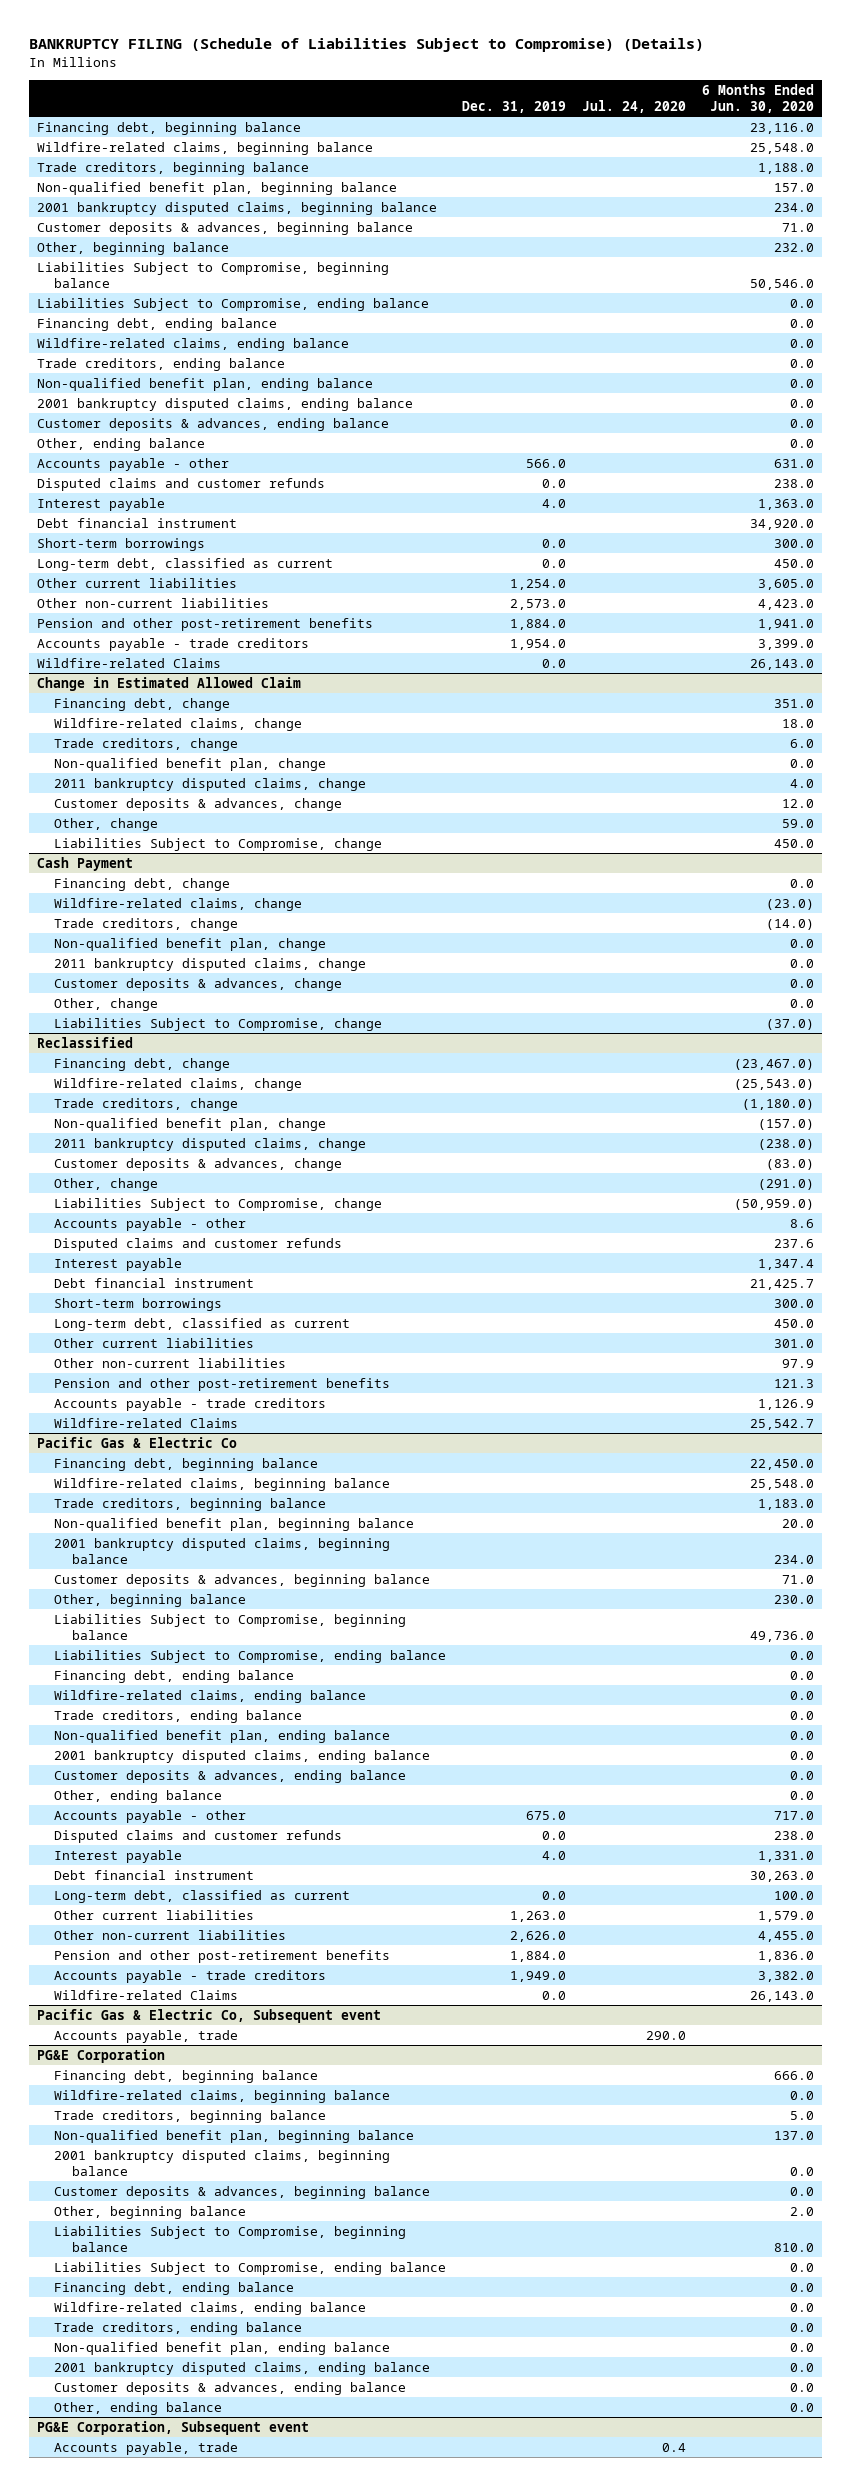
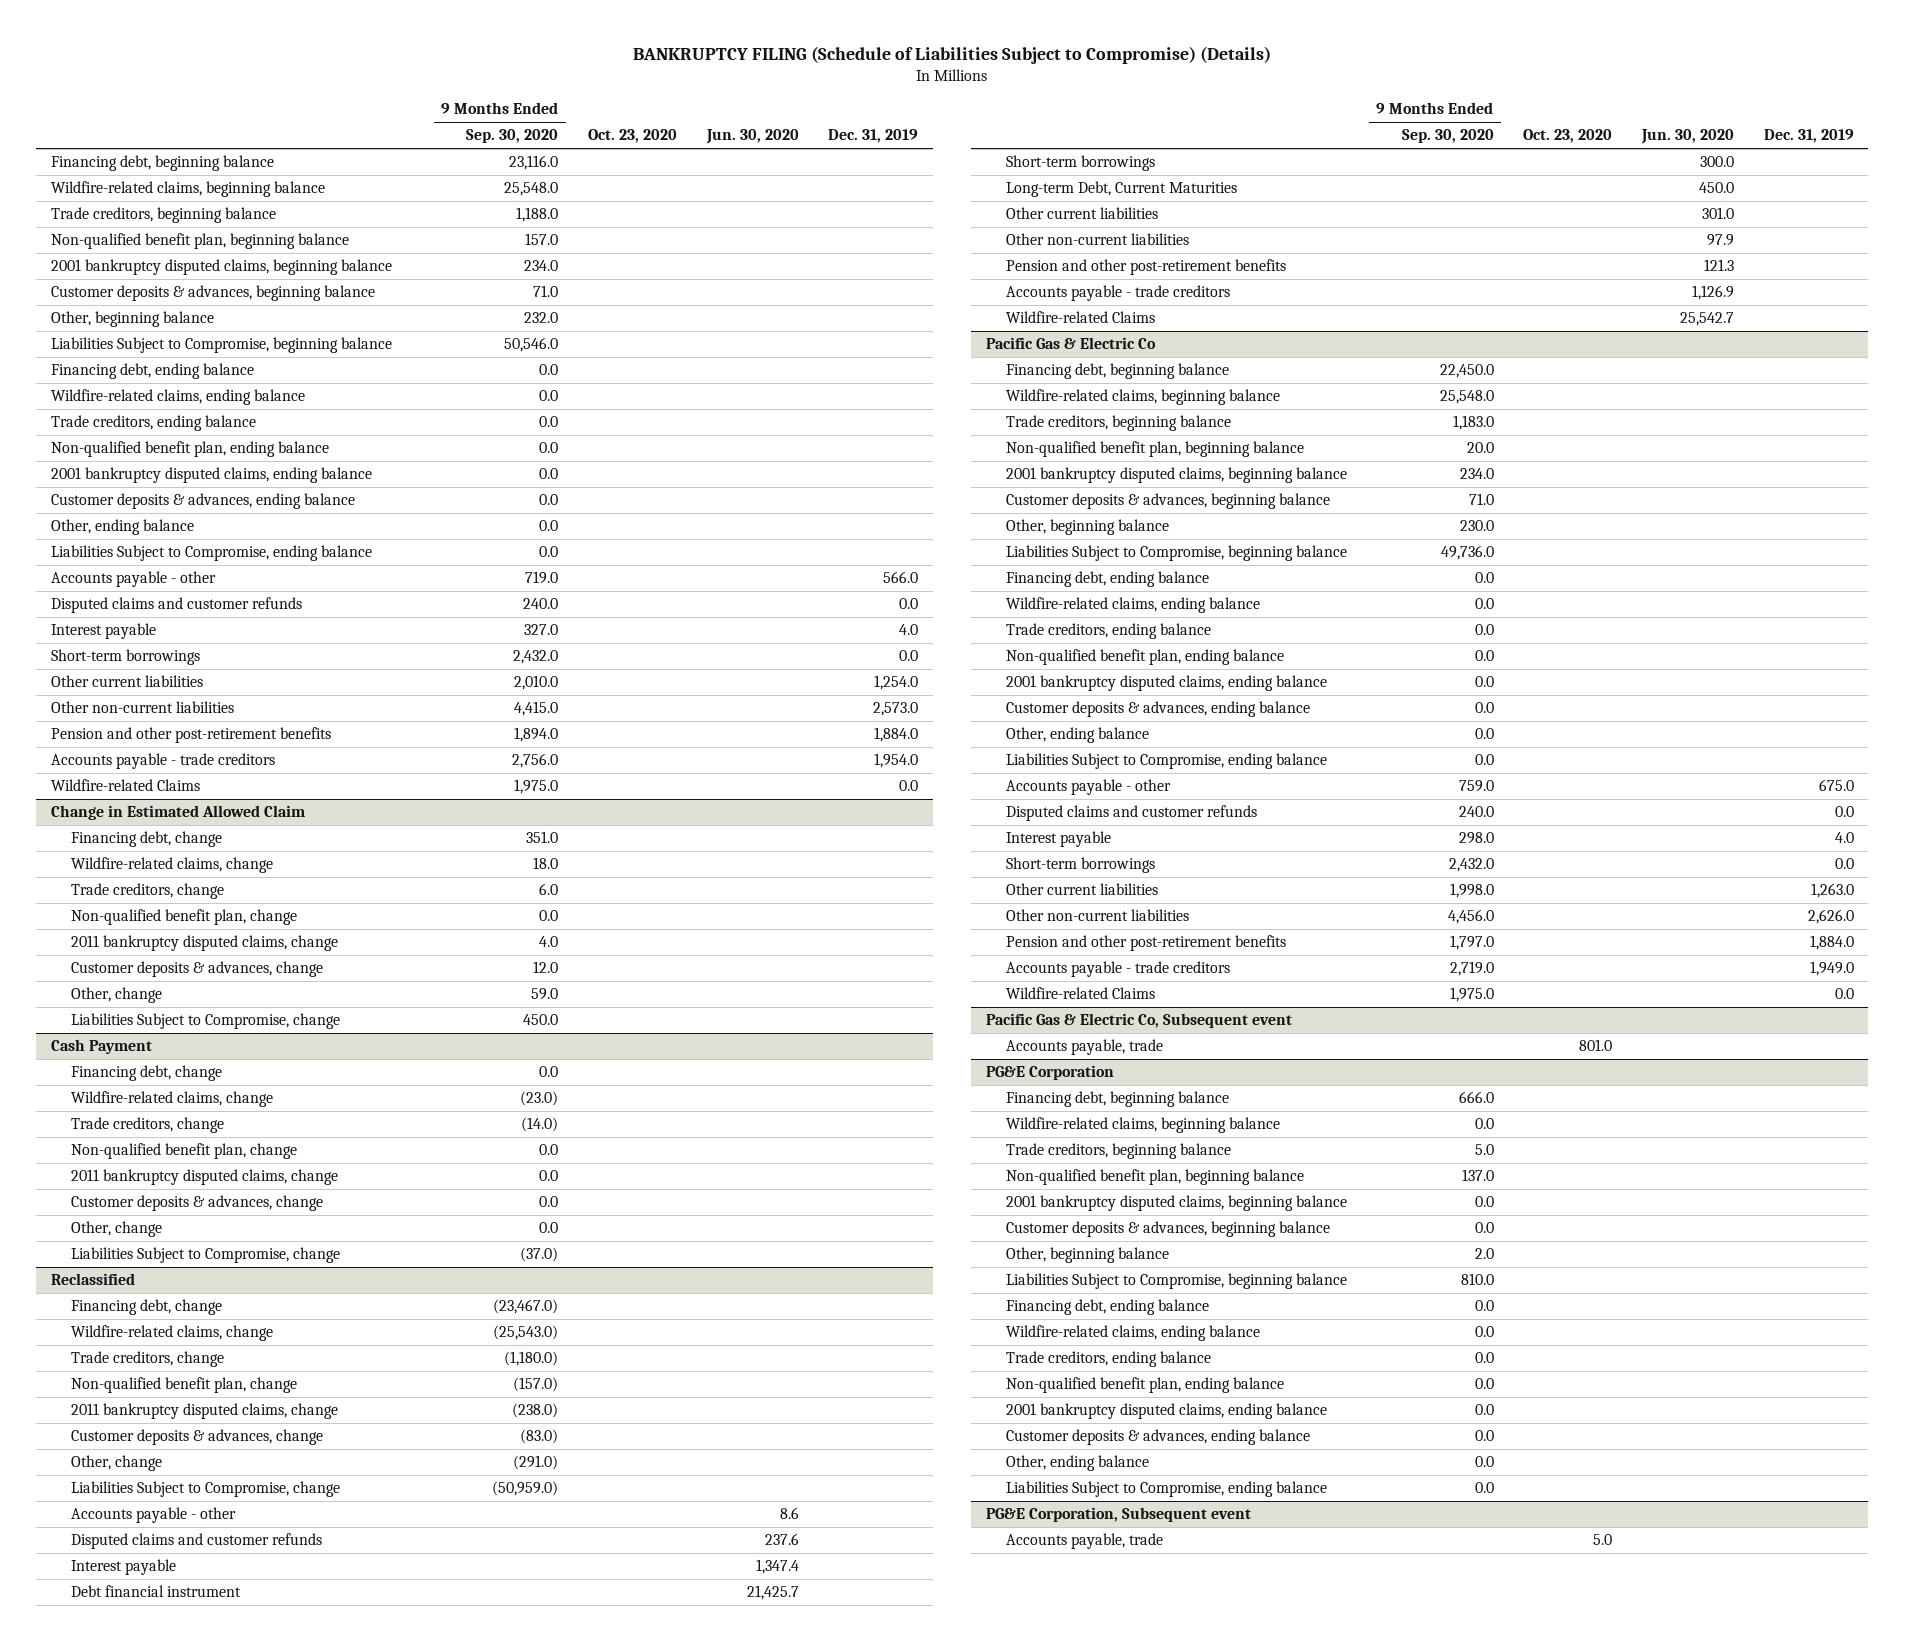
- | Dec. 31, 2019 | Jul. 24, 2020 | 6 Months Ended Jun. 30, 2020
+ | 9 Months Ended Sep. 30, 2020 | Oct. 23, 2020 | Jun. 30, 2020 | Dec. 31, 2019
moved down: Liabilities Subject to Compromise, ending balance | 0.0 | | |
- Debt financial instrument | | | 34,920.0
- Long-term debt, classified as current | 0.0 | | 450.0
@ Reclassified
- Long-term debt, classified as current | | | 450.0
+ Long-term Debt, Current Maturities | | | 450.0 |
@ Pacific Gas & Electric Co
moved down: Liabilities Subject to Compromise, ending balance | 0.0 | | |
- Debt financial instrument | | | 30,263.0
- Long-term debt, classified as current | 0.0 | | 100.0
+ Short-term borrowings | 2,432.0 | | | 0.0
@ PG&E Corporation
moved down: Liabilities Subject to Compromise, ending balance | 0.0 | | |

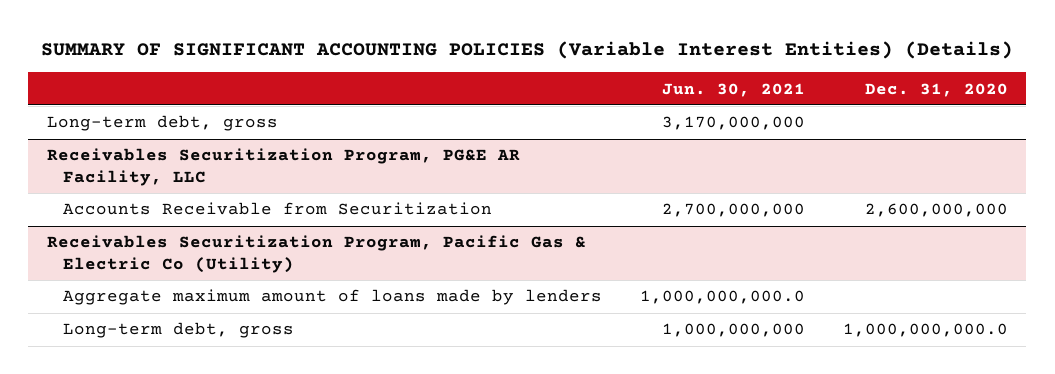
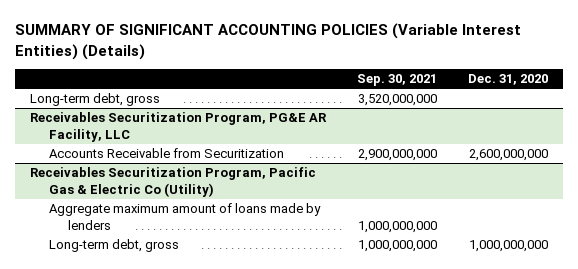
- | Jun. 30, 2021 | Dec. 31, 2020
+ | Sep. 30, 2021 | Dec. 31, 2020
@ Receivables Securitization Program, Pacific Gas & Electric Co (Utility)
- Long-term debt, gross | 1,000,000,000 | 1,000,000,000.0
+ Long-term debt, gross | 1,000,000,000 | 1,000,000,000

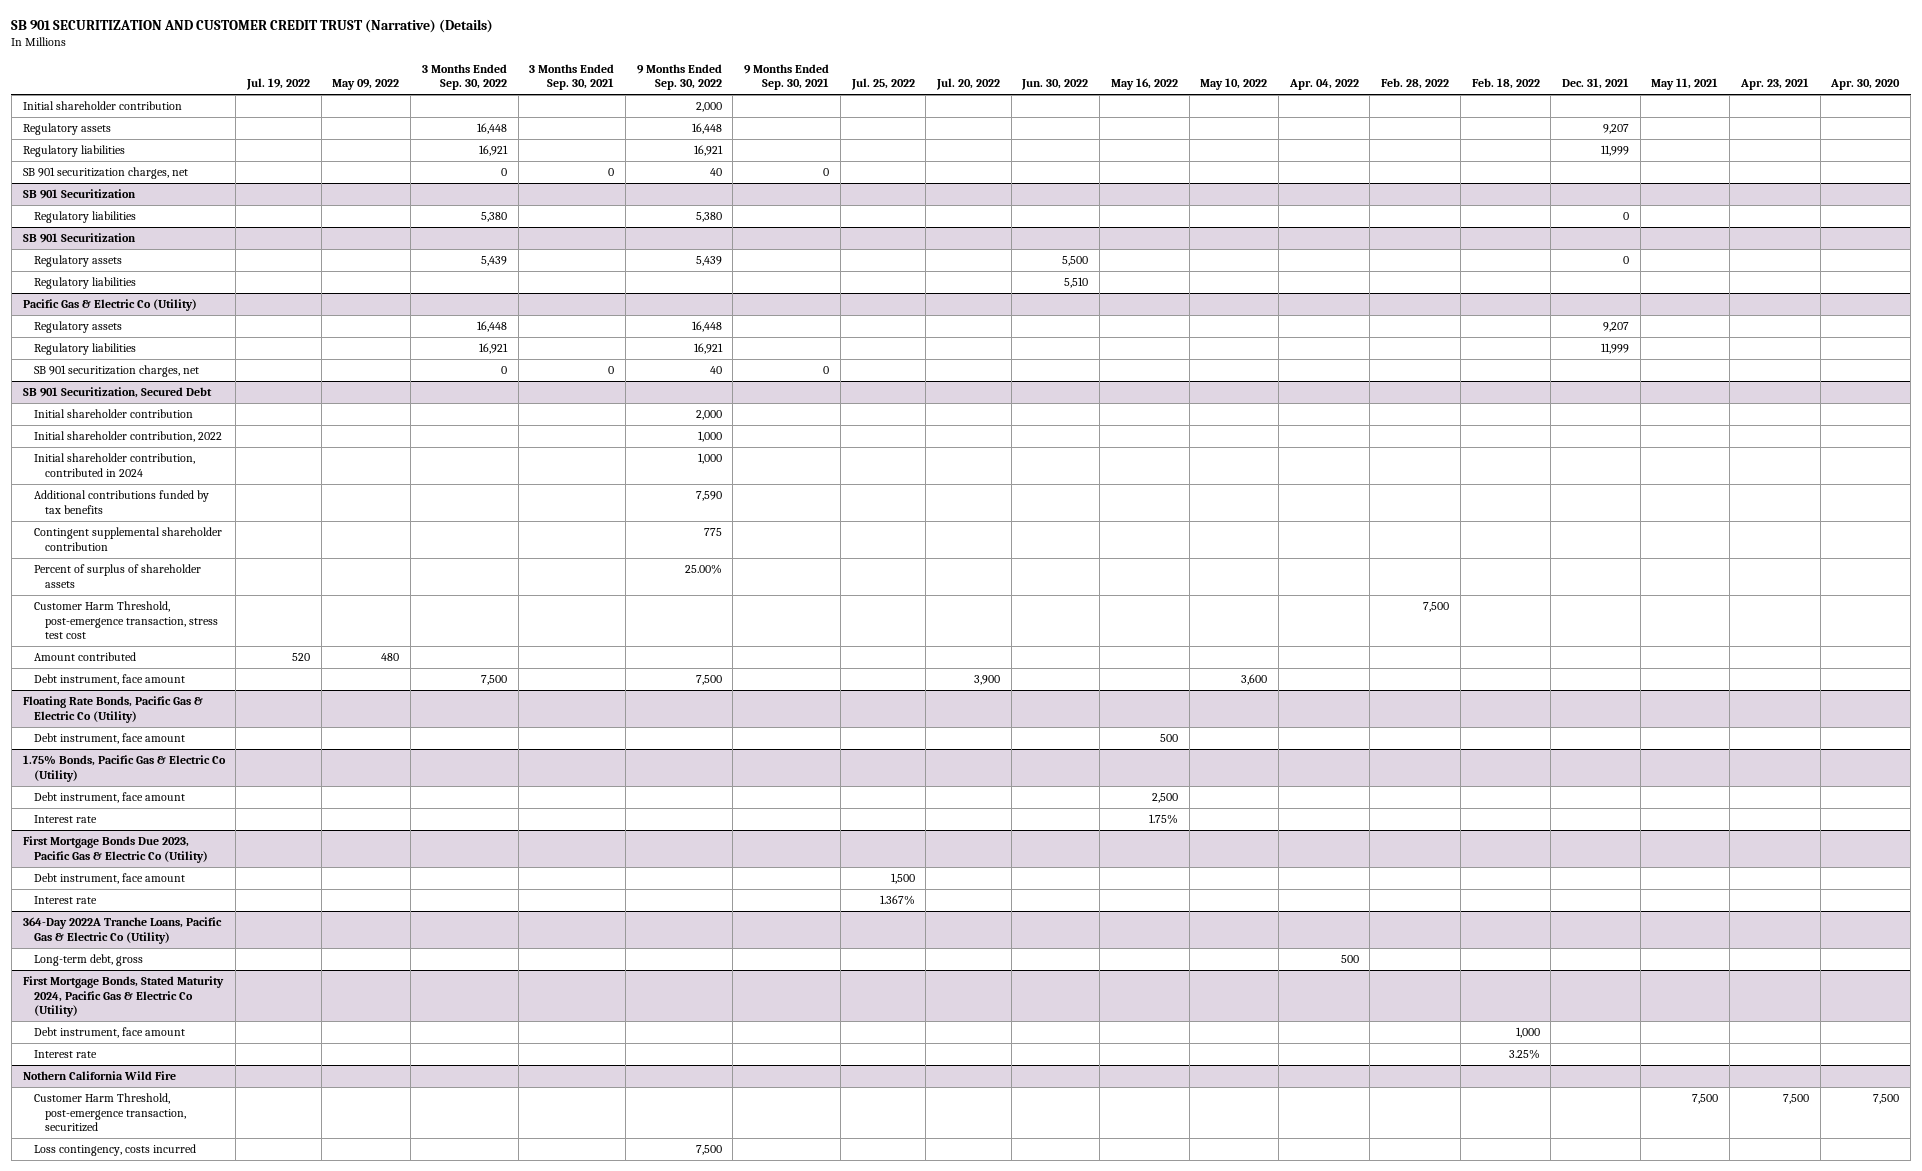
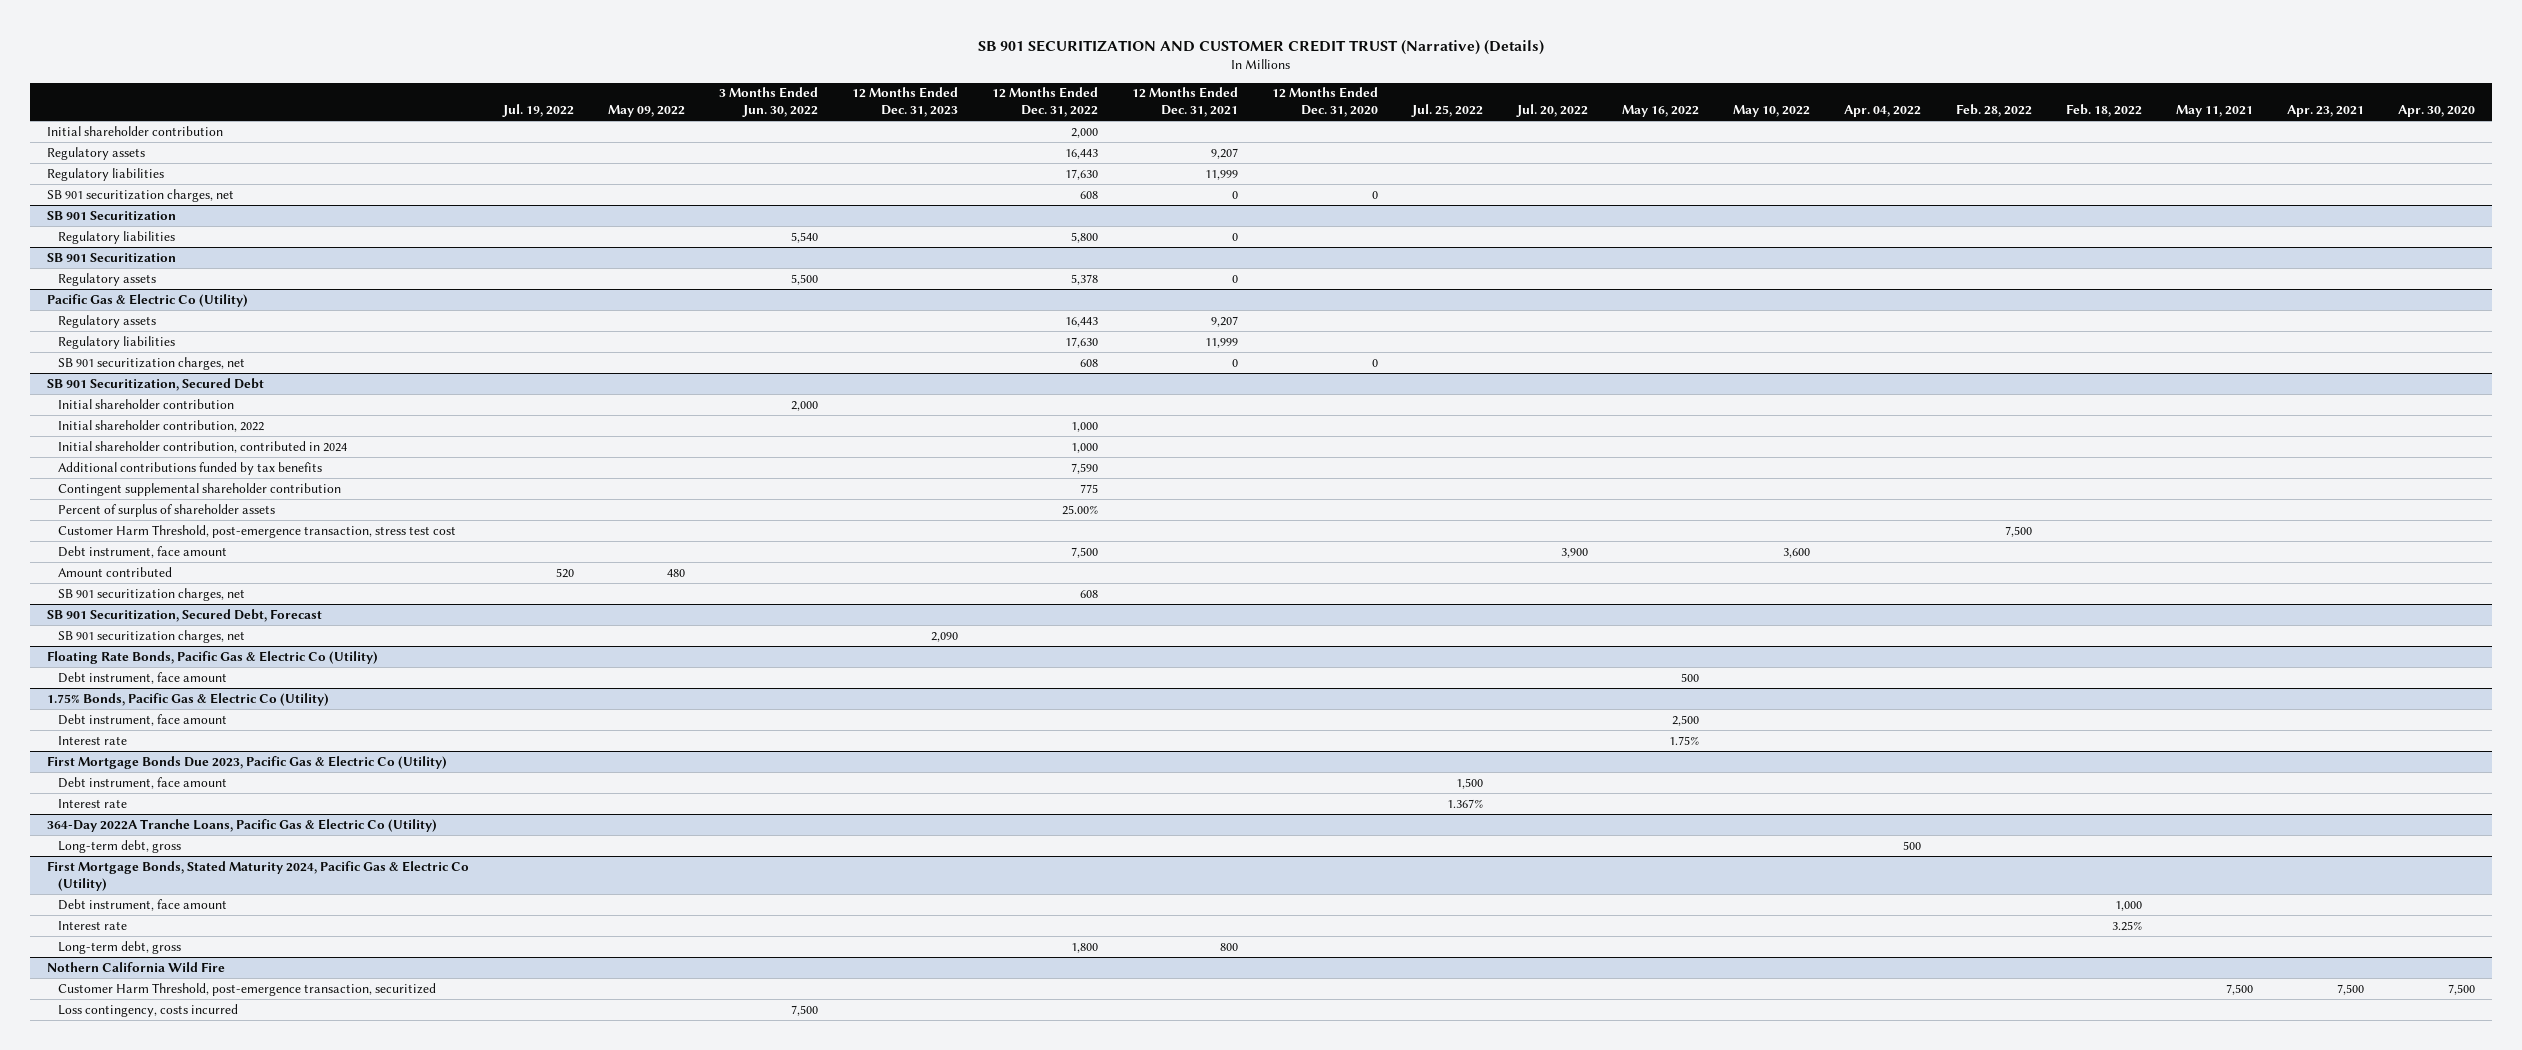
- | Jul. 19, 2022 | May 09, 2022 | 3 Months Ended Sep. 30, 2022 | 3 Months Ended Sep. 30, 2021 | 9 Months Ended Sep. 30, 2022 | 9 Months Ended Sep. 30, 2021 | Jul. 25, 2022 | Jul. 20, 2022 | Jun. 30, 2022 | May 16, 2022 | May 10, 2022 | Apr. 04, 2022 | Feb. 28, 2022 | Feb. 18, 2022 | Dec. 31, 2021 | May 11, 2021 | Apr. 23, 2021 | Apr. 30, 2020
+ | Jul. 19, 2022 | May 09, 2022 | 3 Months Ended Jun. 30, 2022 | 12 Months Ended Dec. 31, 2023 | 12 Months Ended Dec. 31, 2022 | 12 Months Ended Dec. 31, 2021 | 12 Months Ended Dec. 31, 2020 | Jul. 25, 2022 | Jul. 20, 2022 | May 16, 2022 | May 10, 2022 | Apr. 04, 2022 | Feb. 28, 2022 | Feb. 18, 2022 | May 11, 2021 | Apr. 23, 2021 | Apr. 30, 2020
@ SB 901 Securitization
- Regulatory liabilities | | | | | | | | | 5,510 | | | | | | | | |
@ SB 901 Securitization, Secured Debt
moved down: Amount contributed | 520 | 480 | | | | | | | | | | | | | | |
+ SB 901 securitization charges, net | | | | | 608 | | | | | | | | | | | |
+ SB 901 Securitization, Secured Debt, Forecast
+ SB 901 securitization charges, net | | | | 2,090 | | | | | | | | | | | | |
@ First Mortgage Bonds, Stated Maturity 2024, Pacific Gas & Electric Co (Utility)
+ Long-term debt, gross | | | | | 1,800 | 800 | | | | | | | | | | |

